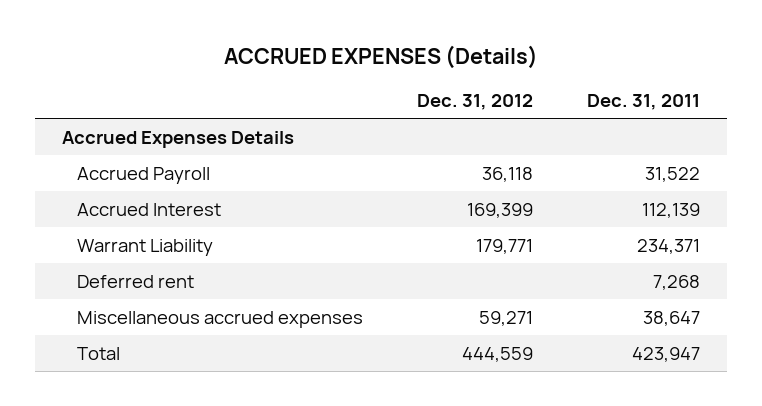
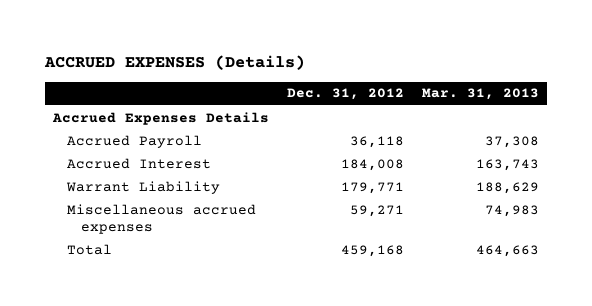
- | Dec. 31, 2012 | Dec. 31, 2011
+ | Dec. 31, 2012 | Mar. 31, 2013
- Accrued Interest | 169,399 | 112,139
+ Accrued Interest | 184,008 | 163,743
- Deferred rent | | 7,268
- Total | 444,559 | 423,947
+ Total | 459,168 | 464,663

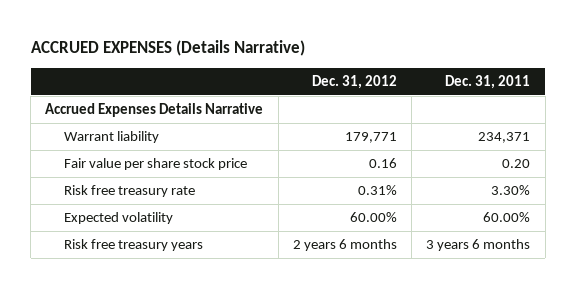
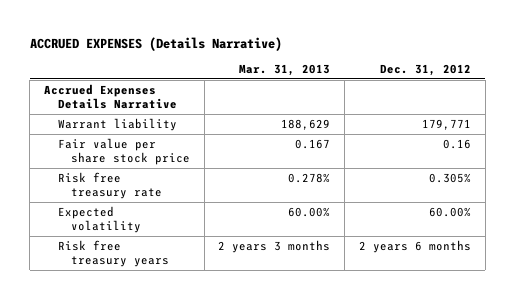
- | Dec. 31, 2012 | Dec. 31, 2011
+ | Mar. 31, 2013 | Dec. 31, 2012
- Risk free treasury rate | 0.31% | 3.30%
+ Risk free treasury rate | 0.278% | 0.305%

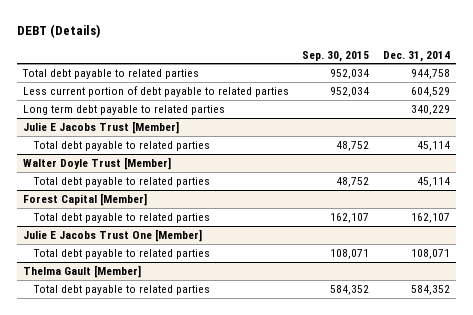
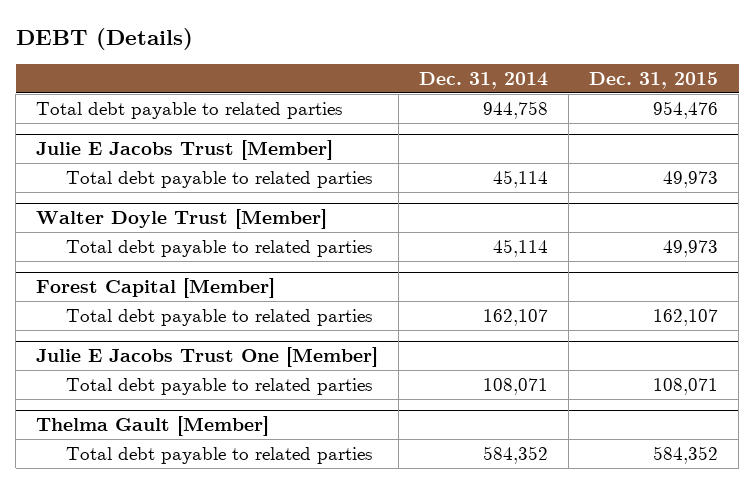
- | Sep. 30, 2015 | Dec. 31, 2014
+ | Dec. 31, 2014 | Dec. 31, 2015
- Less current portion of debt payable to related parties | 952,034 | 604,529
- Long term debt payable to related parties | | 340,229

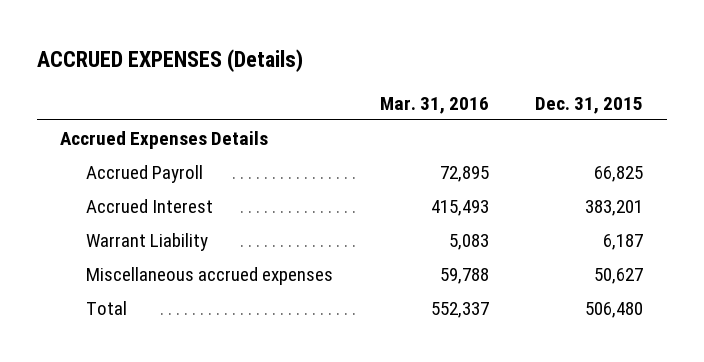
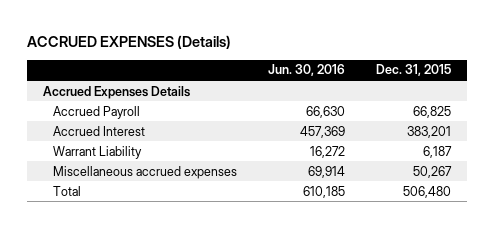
- | Mar. 31, 2016 | Dec. 31, 2015
+ | Jun. 30, 2016 | Dec. 31, 2015
- Miscellaneous accrued expenses | 59,788 | 50,627
+ Miscellaneous accrued expenses | 69,914 | 50,267

